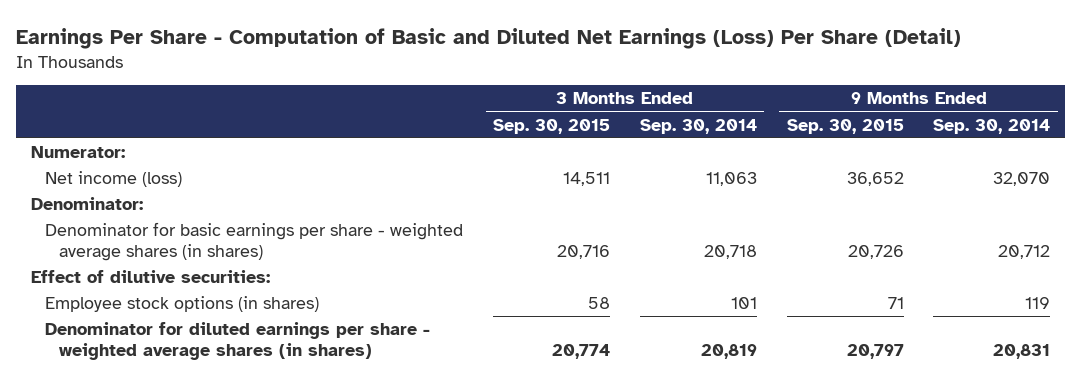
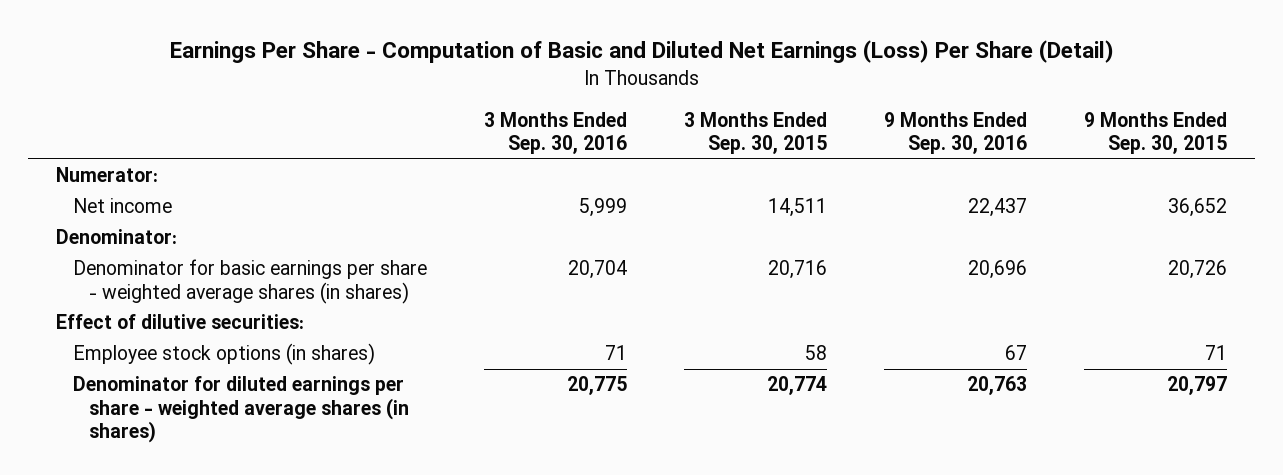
- | 3 Months Ended Sep. 30, 2015 | 3 Months Ended Sep. 30, 2014 | 9 Months Ended Sep. 30, 2015 | 9 Months Ended Sep. 30, 2014
+ | 3 Months Ended Sep. 30, 2016 | 3 Months Ended Sep. 30, 2015 | 9 Months Ended Sep. 30, 2016 | 9 Months Ended Sep. 30, 2015
- Net income (loss) | 14,511 | 11,063 | 36,652 | 32,070
+ Net income | 5,999 | 14,511 | 22,437 | 36,652

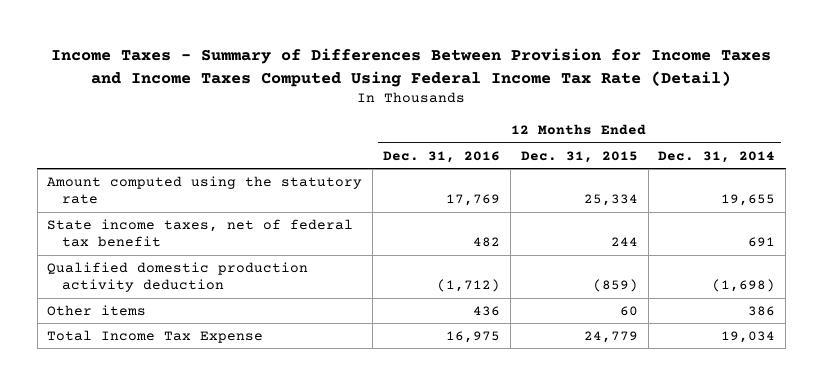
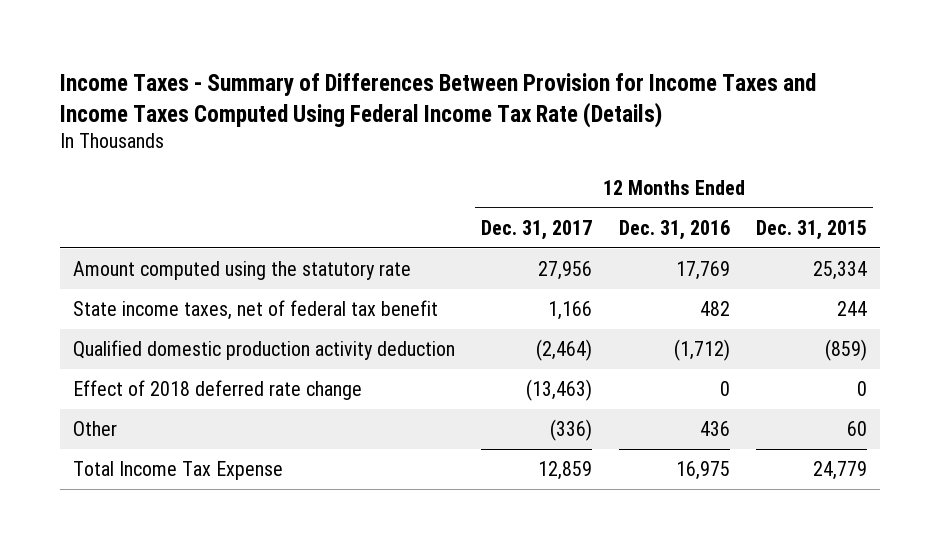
- Income Taxes - Summary of Differences Between Provision for Income Taxes and Income Taxes Computed Using Federal Income Tax Rate (Detail)
+ Income Taxes - Summary of Differences Between Provision for Income Taxes and Income Taxes Computed Using Federal Income Tax Rate (Details)
- | 12 Months Ended Dec. 31, 2016 | 12 Months Ended Dec. 31, 2015 | 12 Months Ended Dec. 31, 2014
+ | 12 Months Ended Dec. 31, 2017 | 12 Months Ended Dec. 31, 2016 | 12 Months Ended Dec. 31, 2015
- Other items | 436 | 60 | 386
+ Effect of 2018 deferred rate change | (13,463) | 0 | 0
+ Other | (336) | 436 | 60

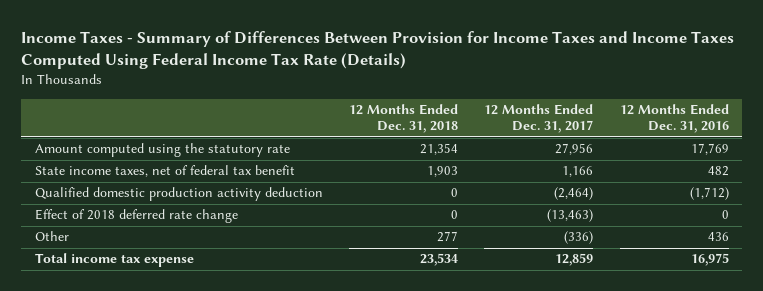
- | 12 Months Ended Dec. 31, 2017 | 12 Months Ended Dec. 31, 2016 | 12 Months Ended Dec. 31, 2015
+ | 12 Months Ended Dec. 31, 2018 | 12 Months Ended Dec. 31, 2017 | 12 Months Ended Dec. 31, 2016
- Total Income Tax Expense | 12,859 | 16,975 | 24,779
+ Total income tax expense | 23,534 | 12,859 | 16,975

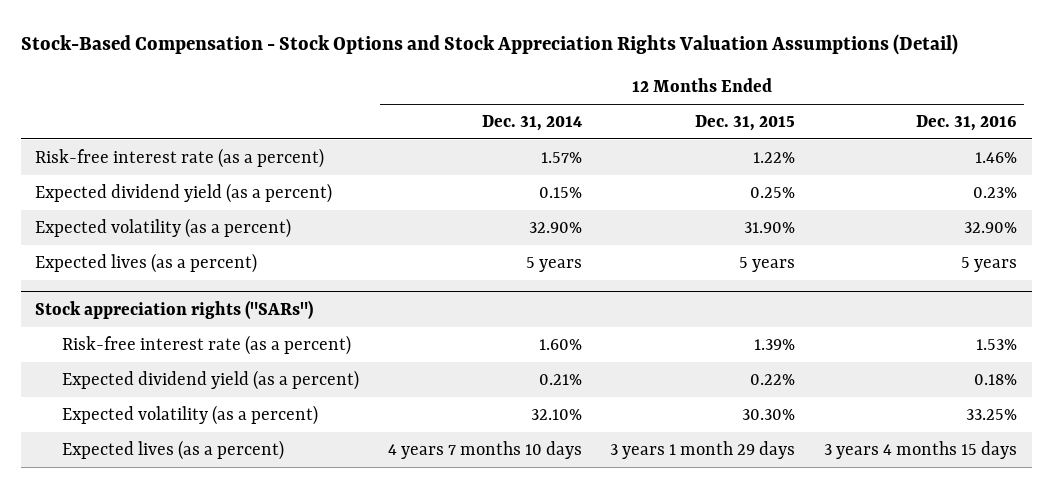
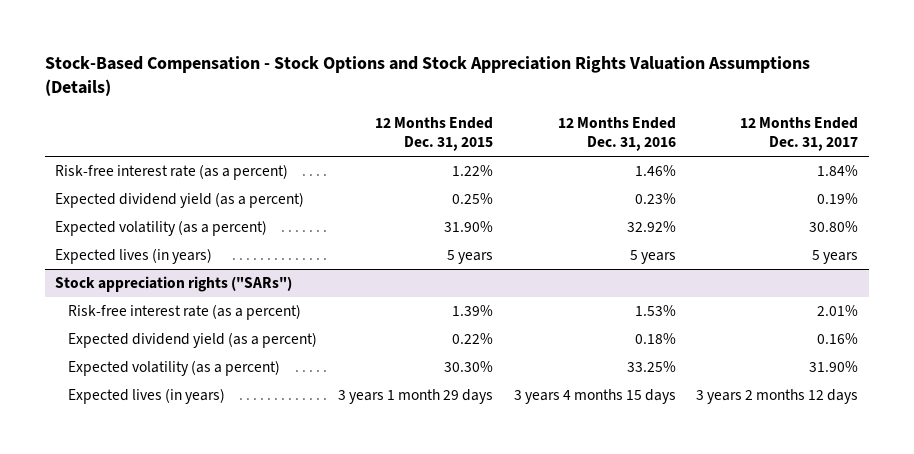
- Stock-Based Compensation - Stock Options and Stock Appreciation Rights Valuation Assumptions (Detail)
+ Stock-Based Compensation - Stock Options and Stock Appreciation Rights Valuation Assumptions (Details)
- | 12 Months Ended Dec. 31, 2014 | 12 Months Ended Dec. 31, 2015 | 12 Months Ended Dec. 31, 2016
+ | 12 Months Ended Dec. 31, 2015 | 12 Months Ended Dec. 31, 2016 | 12 Months Ended Dec. 31, 2017
- Expected volatility (as a percent) | 32.90% | 31.90% | 32.90%
- Expected lives (as a percent) | 5 years | 5 years | 5 years
+ Expected volatility (as a percent) | 31.90% | 32.92% | 30.80%
+ Expected lives (in years) | 5 years | 5 years | 5 years
@ Stock appreciation rights ("SARs")
- Expected lives (as a percent) | 4 years 7 months 10 days | 3 years 1 month 29 days | 3 years 4 months 15 days
+ Expected lives (in years) | 3 years 1 month 29 days | 3 years 4 months 15 days | 3 years 2 months 12 days

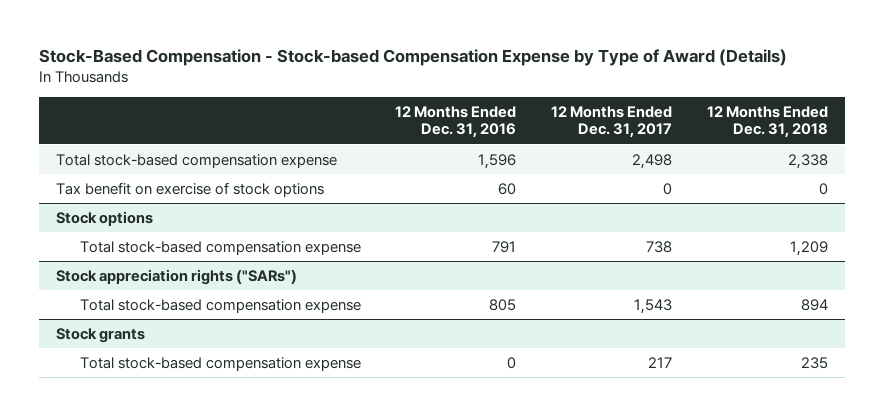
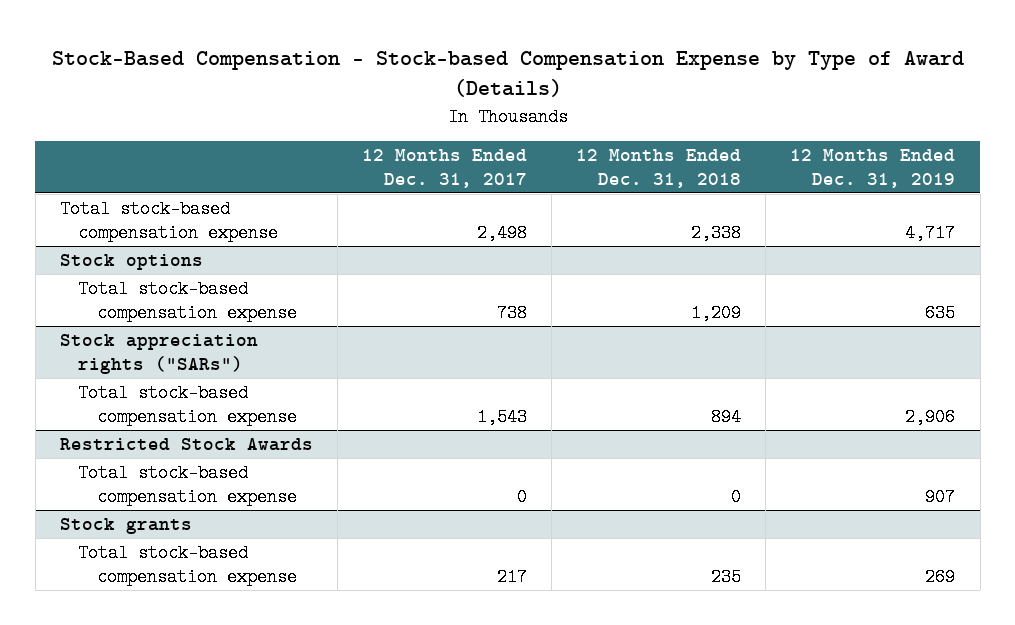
- | 12 Months Ended Dec. 31, 2016 | 12 Months Ended Dec. 31, 2017 | 12 Months Ended Dec. 31, 2018
+ | 12 Months Ended Dec. 31, 2017 | 12 Months Ended Dec. 31, 2018 | 12 Months Ended Dec. 31, 2019
- Tax benefit on exercise of stock options | 60 | 0 | 0
+ Restricted Stock Awards
+ Total stock-based compensation expense | 0 | 0 | 907

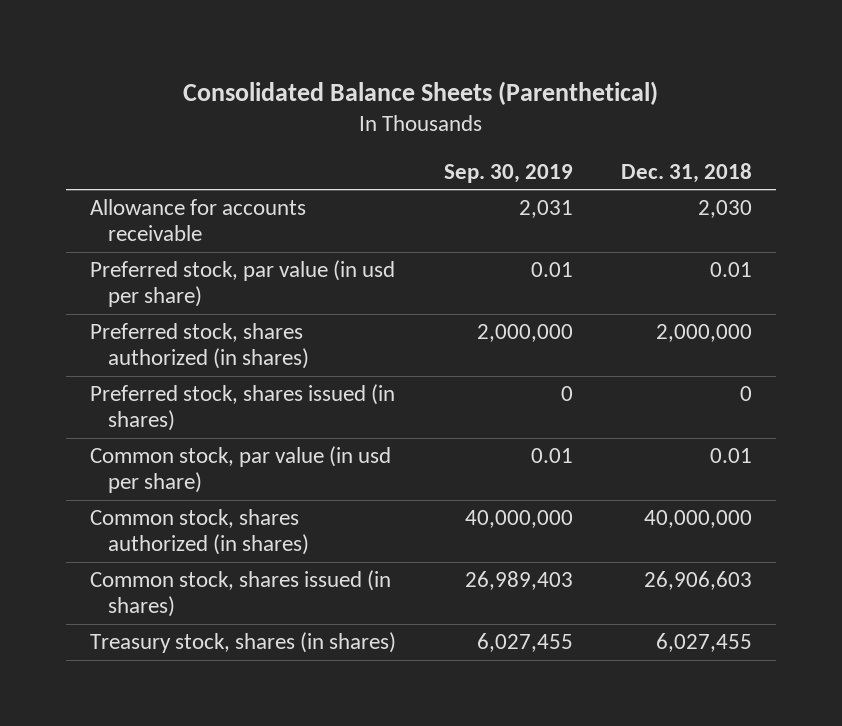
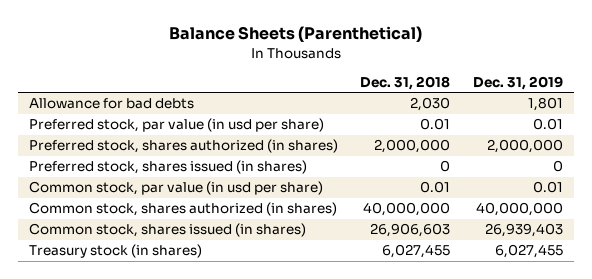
- Consolidated Balance Sheets (Parenthetical)
+ Balance Sheets (Parenthetical)
- | Sep. 30, 2019 | Dec. 31, 2018
+ | Dec. 31, 2018 | Dec. 31, 2019
- Allowance for accounts receivable | 2,031 | 2,030
+ Allowance for bad debts | 2,030 | 1,801
- Treasury stock, shares (in shares) | 6,027,455 | 6,027,455
+ Treasury stock (in shares) | 6,027,455 | 6,027,455

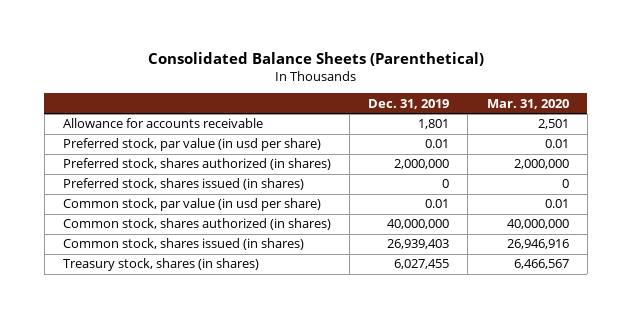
- Balance Sheets (Parenthetical)
+ Consolidated Balance Sheets (Parenthetical)
- | Dec. 31, 2018 | Dec. 31, 2019
+ | Dec. 31, 2019 | Mar. 31, 2020
- Allowance for bad debts | 2,030 | 1,801
+ Allowance for accounts receivable | 1,801 | 2,501
- Treasury stock (in shares) | 6,027,455 | 6,027,455
+ Treasury stock, shares (in shares) | 6,027,455 | 6,466,567

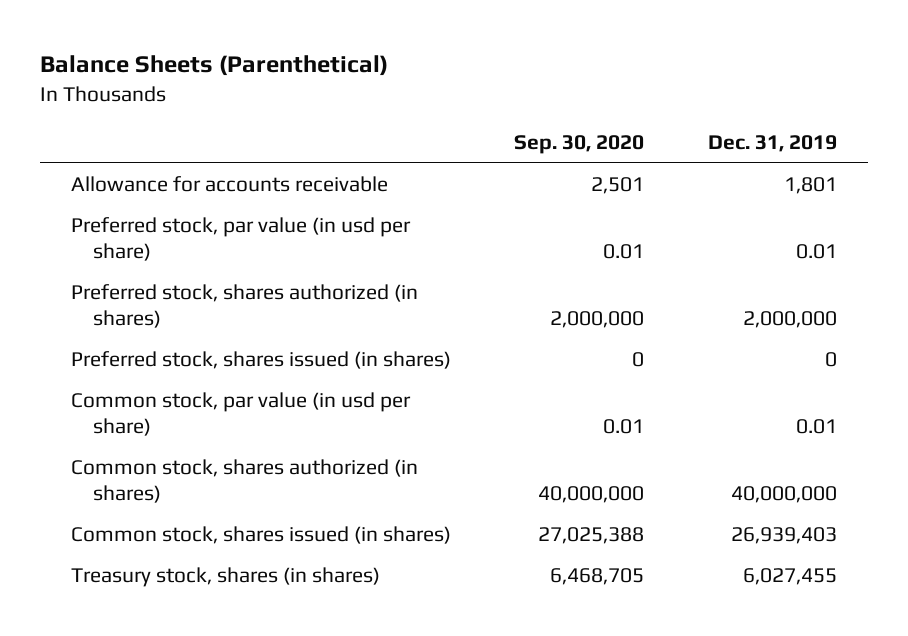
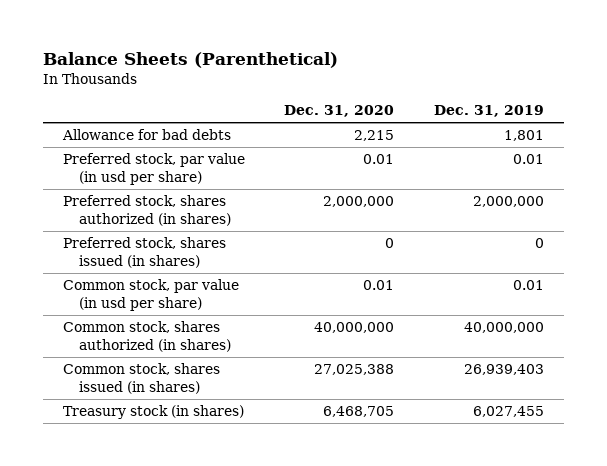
- | Sep. 30, 2020 | Dec. 31, 2019
+ | Dec. 31, 2020 | Dec. 31, 2019
- Allowance for accounts receivable | 2,501 | 1,801
+ Allowance for bad debts | 2,215 | 1,801
- Treasury stock, shares (in shares) | 6,468,705 | 6,027,455
+ Treasury stock (in shares) | 6,468,705 | 6,027,455

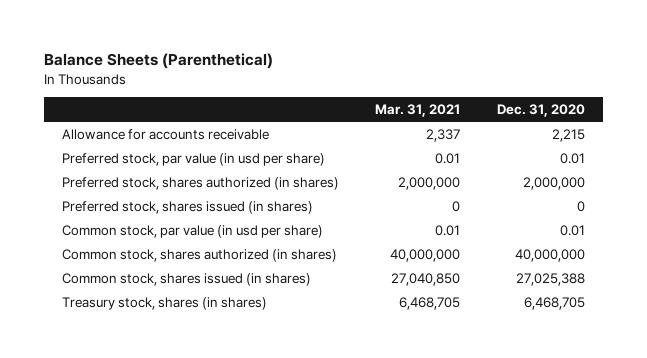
- | Dec. 31, 2020 | Dec. 31, 2019
+ | Mar. 31, 2021 | Dec. 31, 2020
- Allowance for bad debts | 2,215 | 1,801
+ Allowance for accounts receivable | 2,337 | 2,215
- Treasury stock (in shares) | 6,468,705 | 6,027,455
+ Treasury stock, shares (in shares) | 6,468,705 | 6,468,705

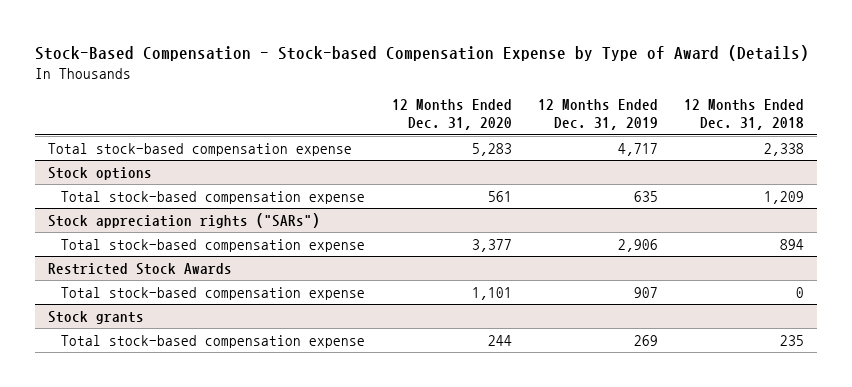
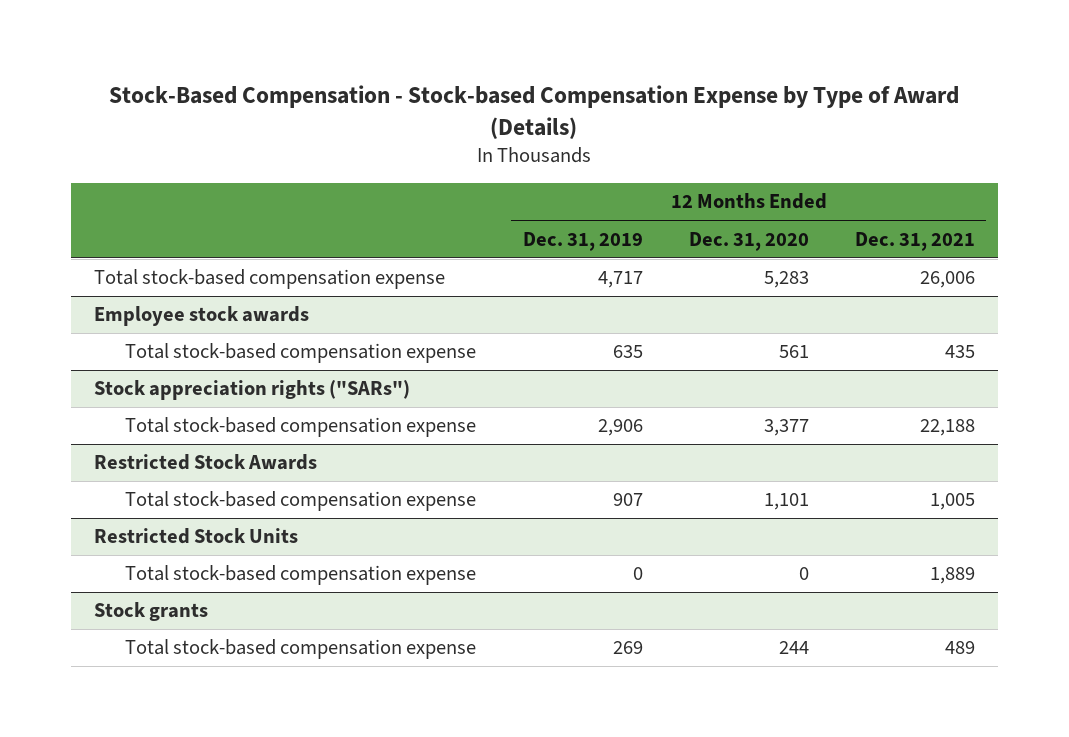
- | 12 Months Ended Dec. 31, 2020 | 12 Months Ended Dec. 31, 2019 | 12 Months Ended Dec. 31, 2018
+ | 12 Months Ended Dec. 31, 2019 | 12 Months Ended Dec. 31, 2020 | 12 Months Ended Dec. 31, 2021
- Stock options
+ Employee stock awards
+ Restricted Stock Units
+ Total stock-based compensation expense | 0 | 0 | 1,889

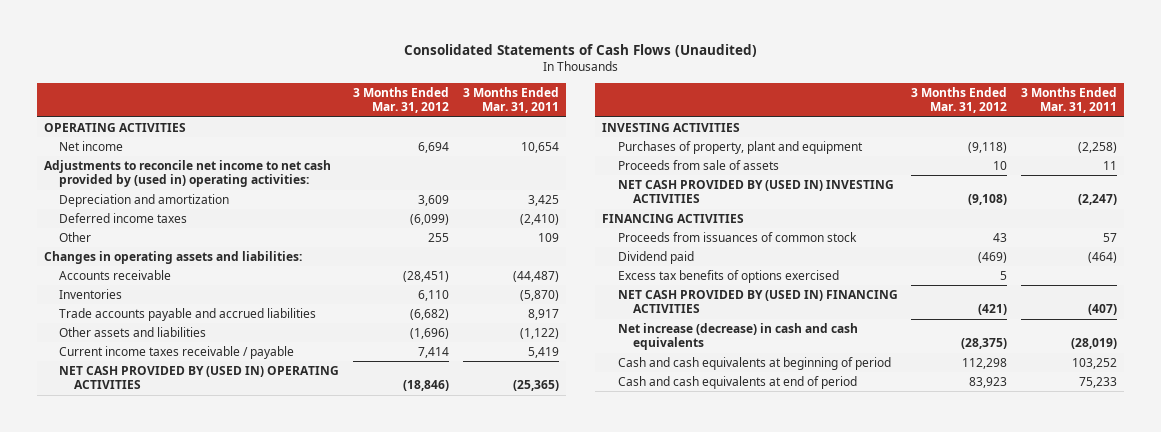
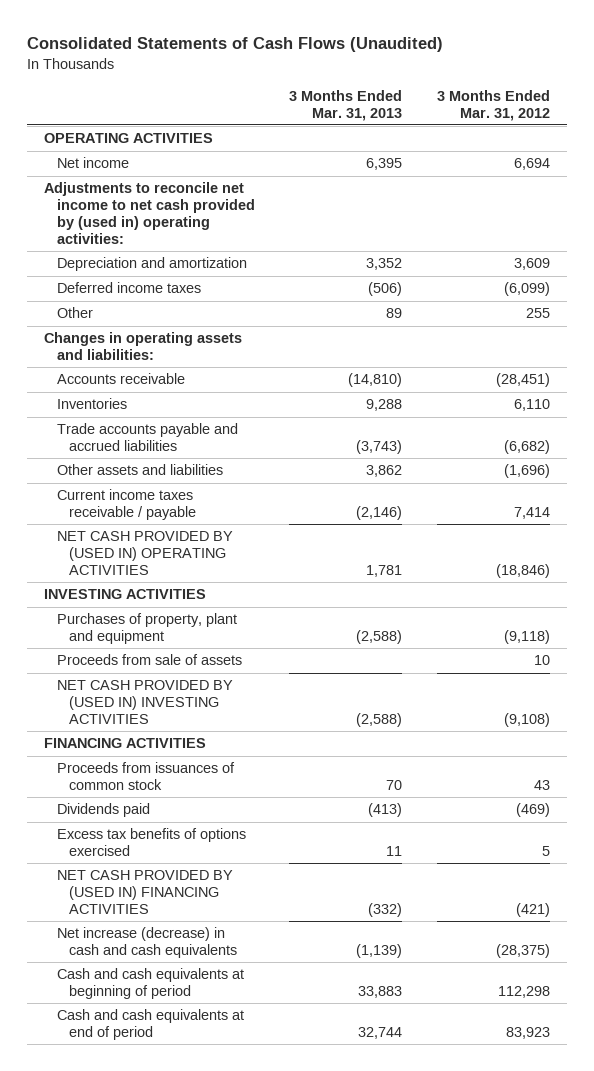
- | 3 Months Ended Mar. 31, 2012 | 3 Months Ended Mar. 31, 2011
+ | 3 Months Ended Mar. 31, 2013 | 3 Months Ended Mar. 31, 2012
- Dividend paid | (469) | (464)
+ Dividends paid | (413) | (469)

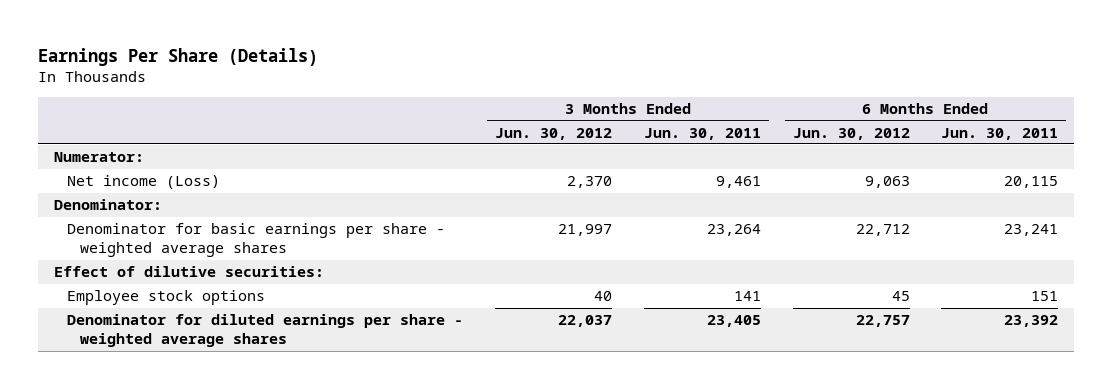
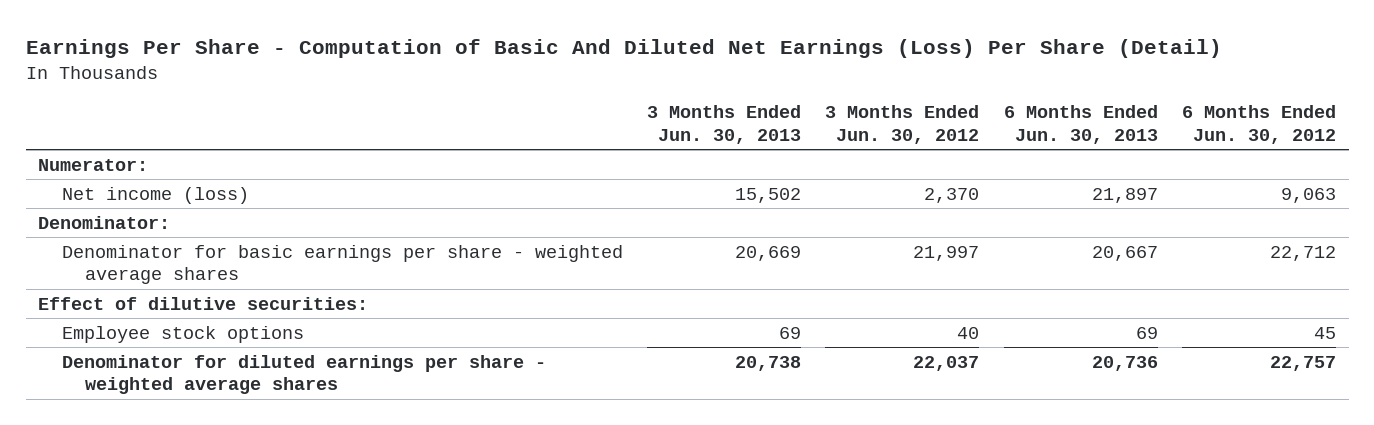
- Earnings Per Share (Details)
+ Earnings Per Share - Computation of Basic And Diluted Net Earnings (Loss) Per Share (Detail)
- | 3 Months Ended Jun. 30, 2012 | 3 Months Ended Jun. 30, 2011 | 6 Months Ended Jun. 30, 2012 | 6 Months Ended Jun. 30, 2011
+ | 3 Months Ended Jun. 30, 2013 | 3 Months Ended Jun. 30, 2012 | 6 Months Ended Jun. 30, 2013 | 6 Months Ended Jun. 30, 2012
- Net income (Loss) | 2,370 | 9,461 | 9,063 | 20,115
+ Net income (loss) | 15,502 | 2,370 | 21,897 | 9,063

